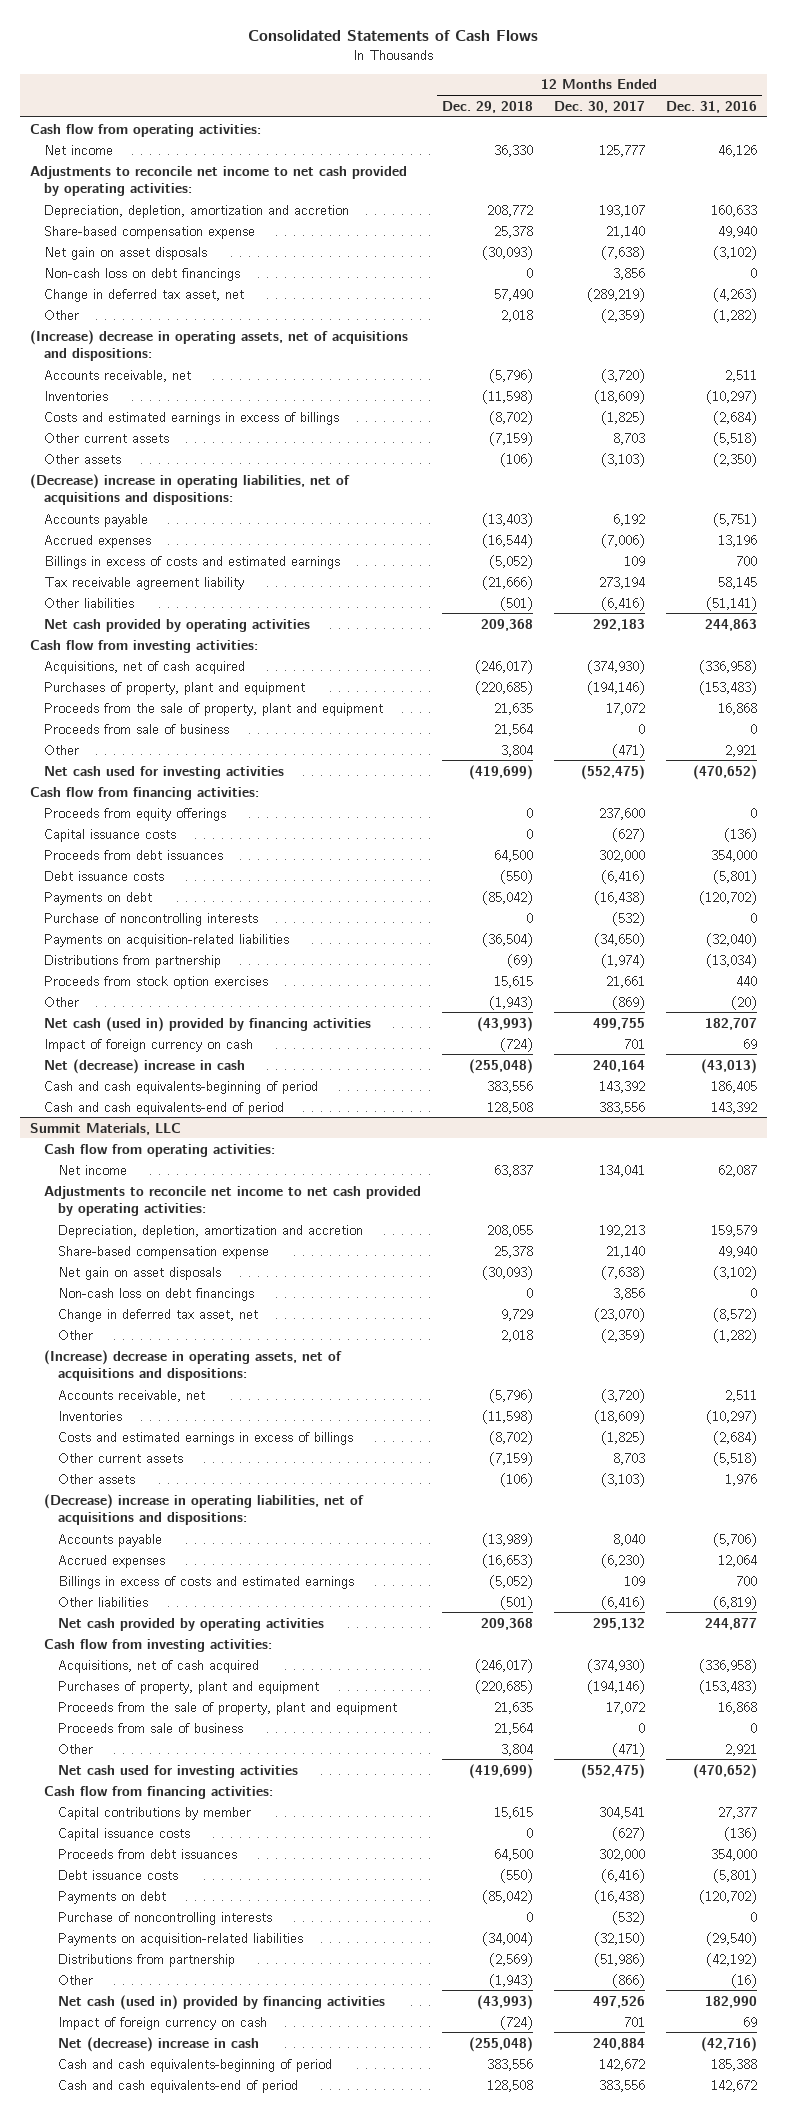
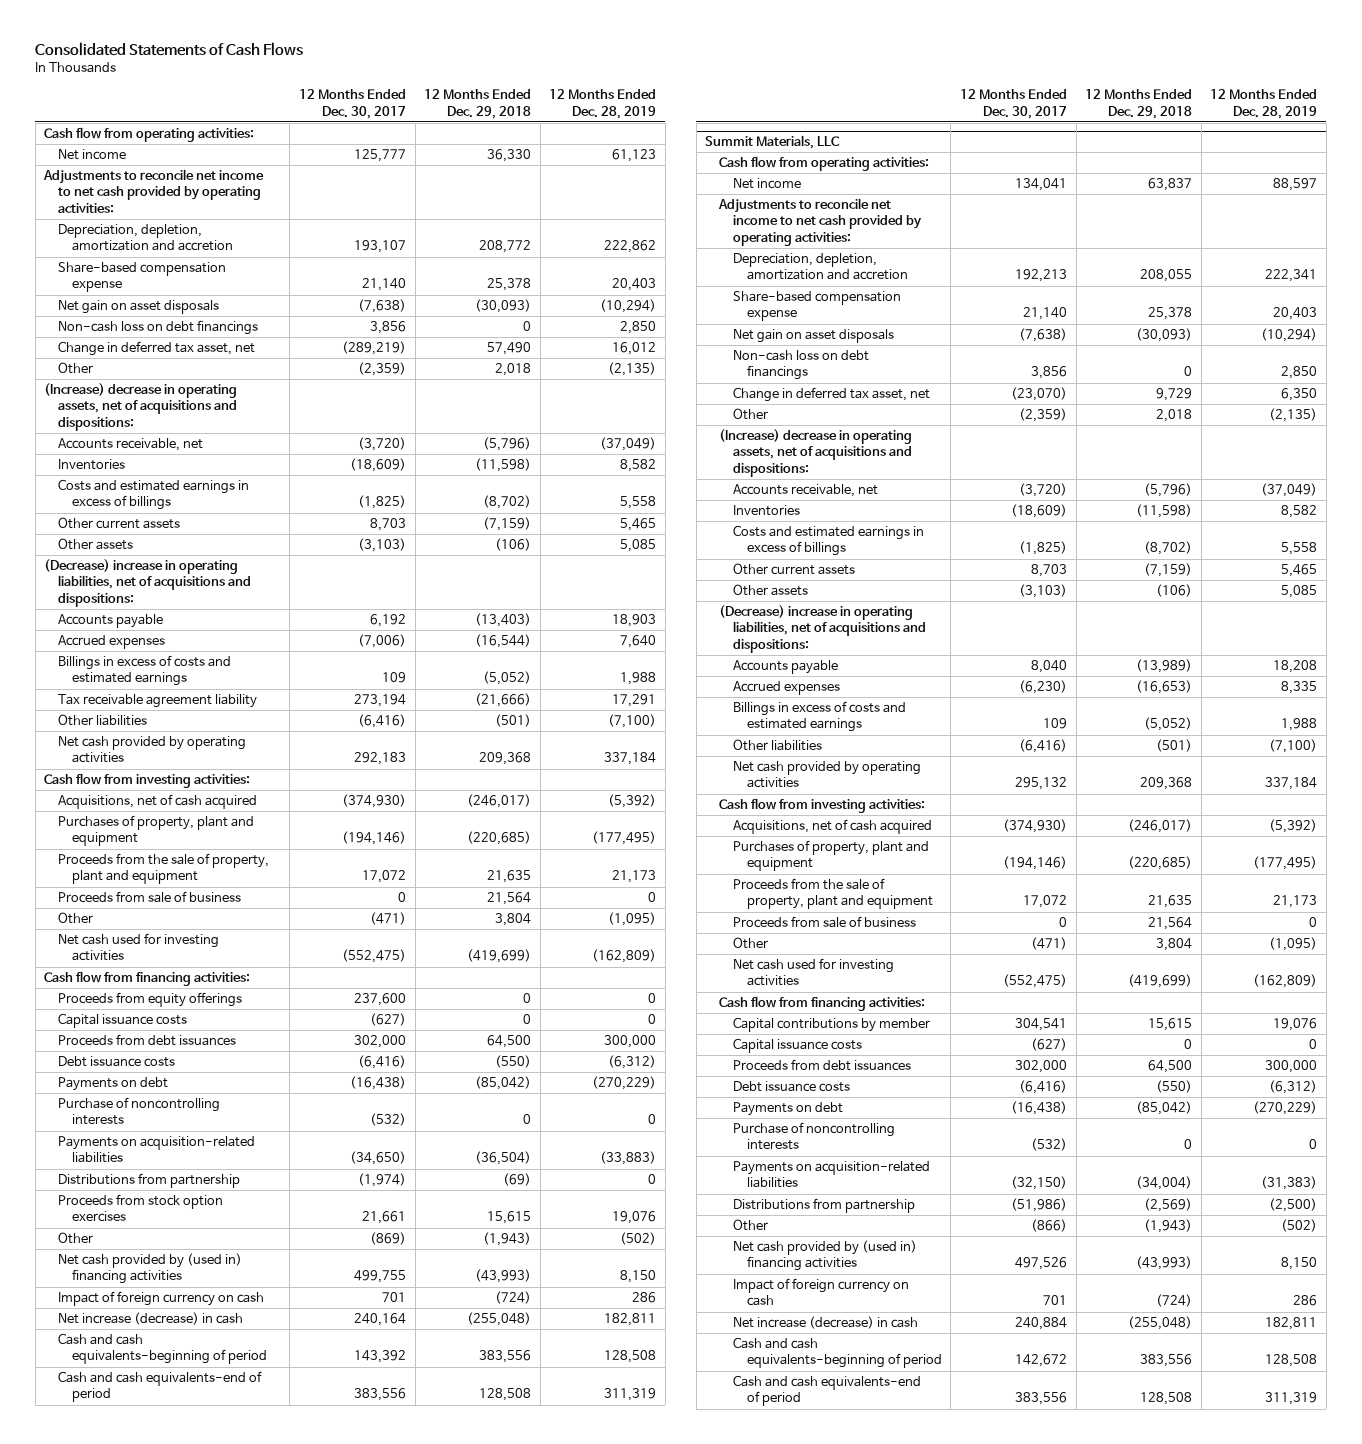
- | 12 Months Ended Dec. 29, 2018 | 12 Months Ended Dec. 30, 2017 | 12 Months Ended Dec. 31, 2016
+ | 12 Months Ended Dec. 30, 2017 | 12 Months Ended Dec. 29, 2018 | 12 Months Ended Dec. 28, 2019
- Net cash (used in) provided by financing activities | (43,993) | 499,755 | 182,707
+ Net cash provided by (used in) financing activities | 499,755 | (43,993) | 8,150
- Net (decrease) increase in cash | (255,048) | 240,164 | (43,013)
+ Net increase (decrease) in cash | 240,164 | (255,048) | 182,811
@ Summit Materials, LLC
- Net cash (used in) provided by financing activities | (43,993) | 497,526 | 182,990
+ Net cash provided by (used in) financing activities | 497,526 | (43,993) | 8,150
- Net (decrease) increase in cash | (255,048) | 240,884 | (42,716)
+ Net increase (decrease) in cash | 240,884 | (255,048) | 182,811

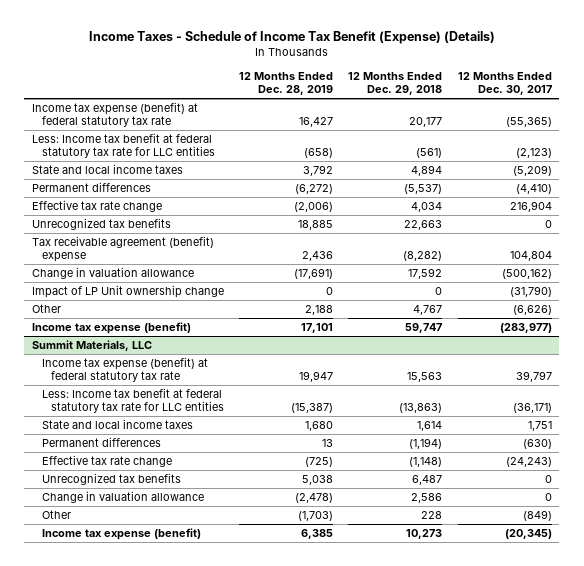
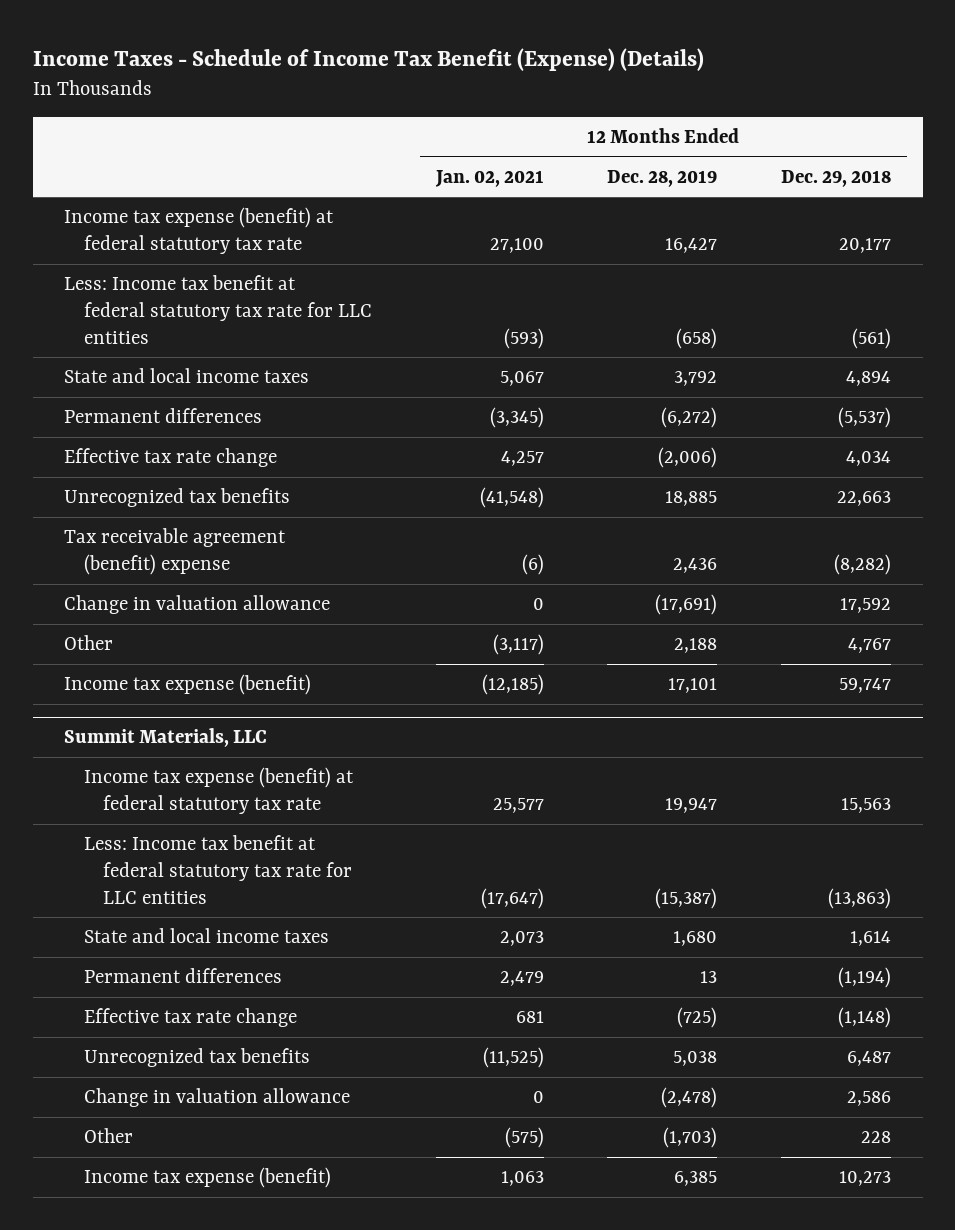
- | 12 Months Ended Dec. 28, 2019 | 12 Months Ended Dec. 29, 2018 | 12 Months Ended Dec. 30, 2017
+ | 12 Months Ended Jan. 02, 2021 | 12 Months Ended Dec. 28, 2019 | 12 Months Ended Dec. 29, 2018
- Impact of LP Unit ownership change | 0 | 0 | (31,790)

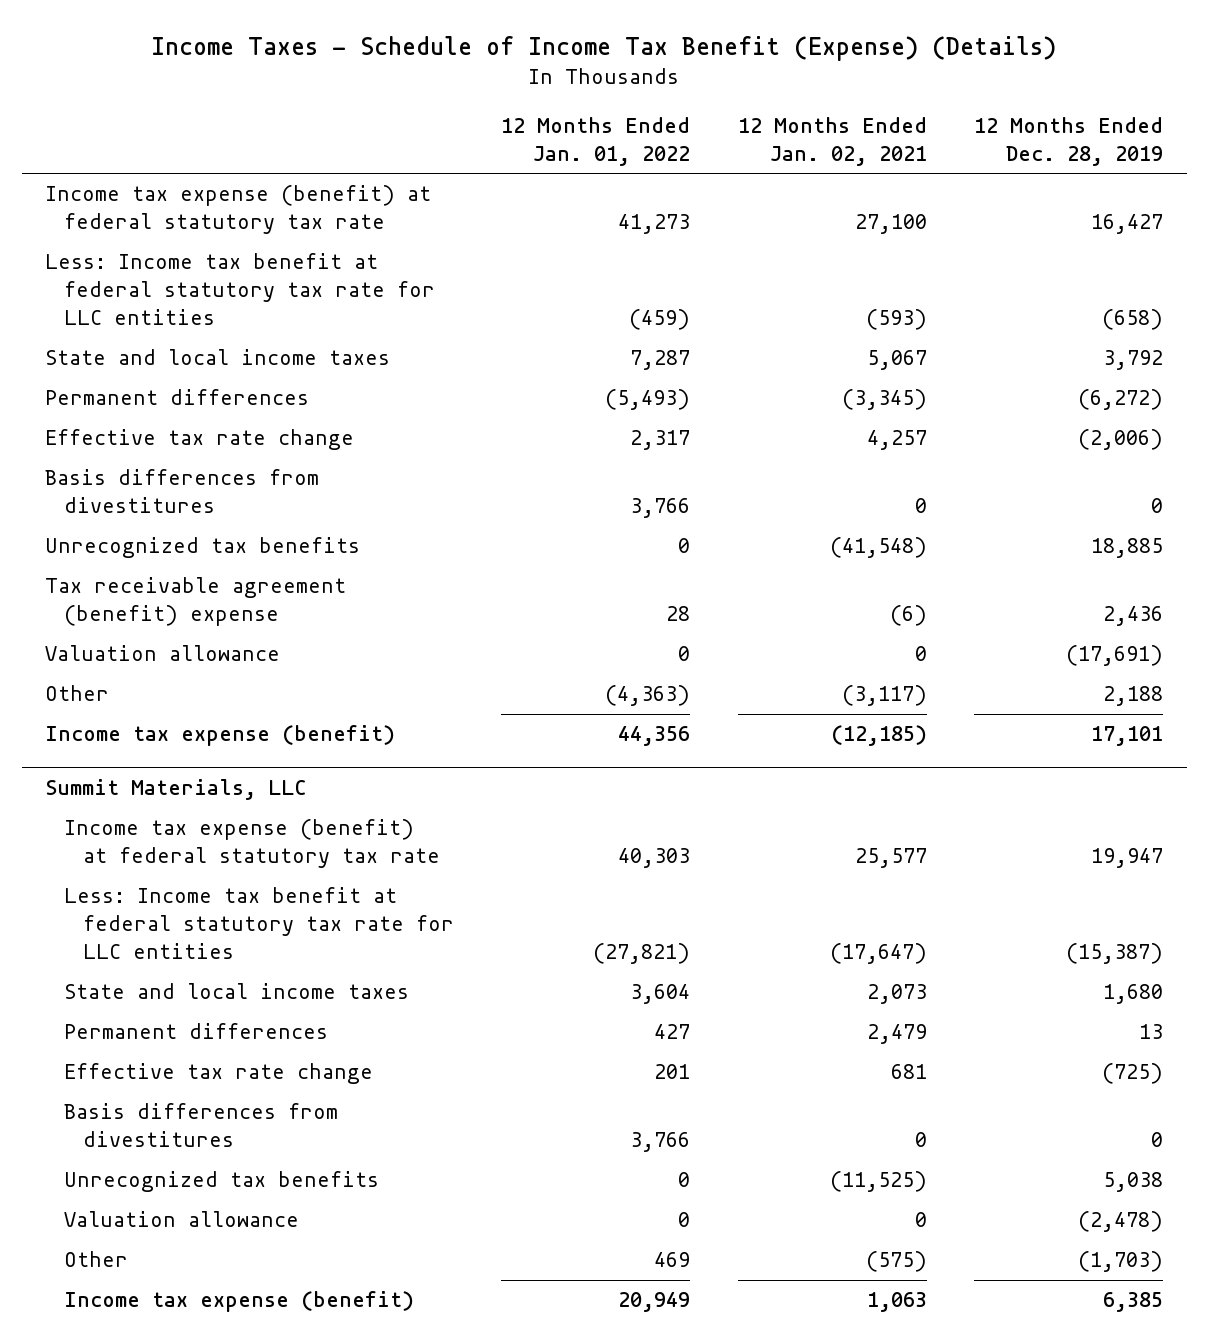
- | 12 Months Ended Jan. 02, 2021 | 12 Months Ended Dec. 28, 2019 | 12 Months Ended Dec. 29, 2018
+ | 12 Months Ended Jan. 01, 2022 | 12 Months Ended Jan. 02, 2021 | 12 Months Ended Dec. 28, 2019
+ Basis differences from divestitures | 3,766 | 0 | 0
- Change in valuation allowance | 0 | (17,691) | 17,592
+ Valuation allowance | 0 | 0 | (17,691)
@ Summit Materials, LLC
+ Basis differences from divestitures | 3,766 | 0 | 0
- Change in valuation allowance | 0 | (2,478) | 2,586
+ Valuation allowance | 0 | 0 | (2,478)

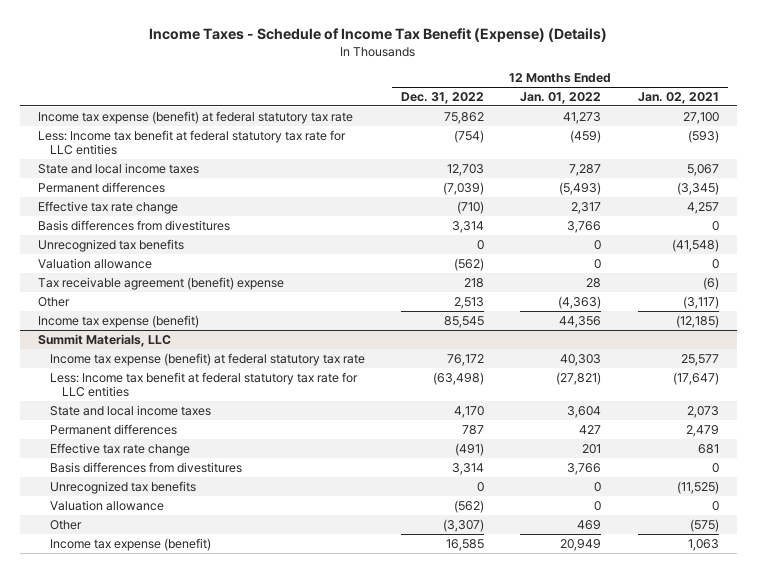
- | 12 Months Ended Jan. 01, 2022 | 12 Months Ended Jan. 02, 2021 | 12 Months Ended Dec. 28, 2019
+ | 12 Months Ended Dec. 31, 2022 | 12 Months Ended Jan. 01, 2022 | 12 Months Ended Jan. 02, 2021
moved down: Tax receivable agreement (benefit) expense | 218 | 28 | (6)

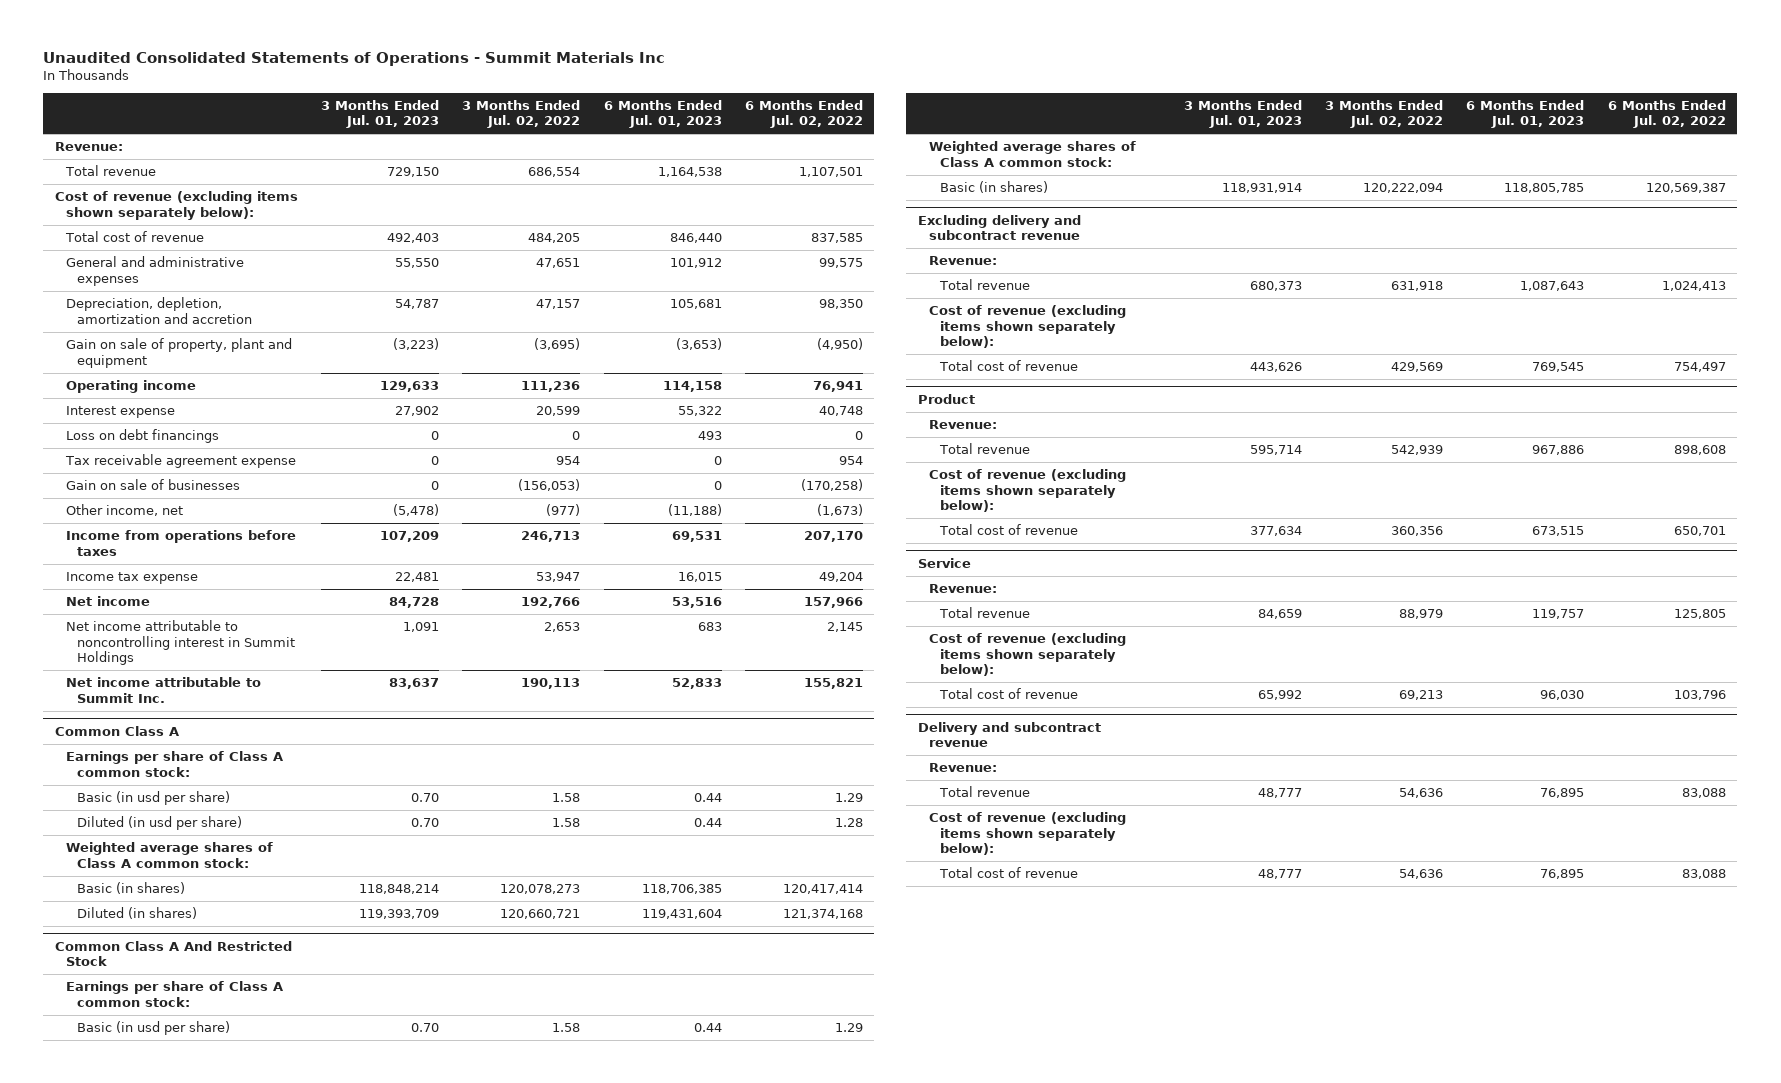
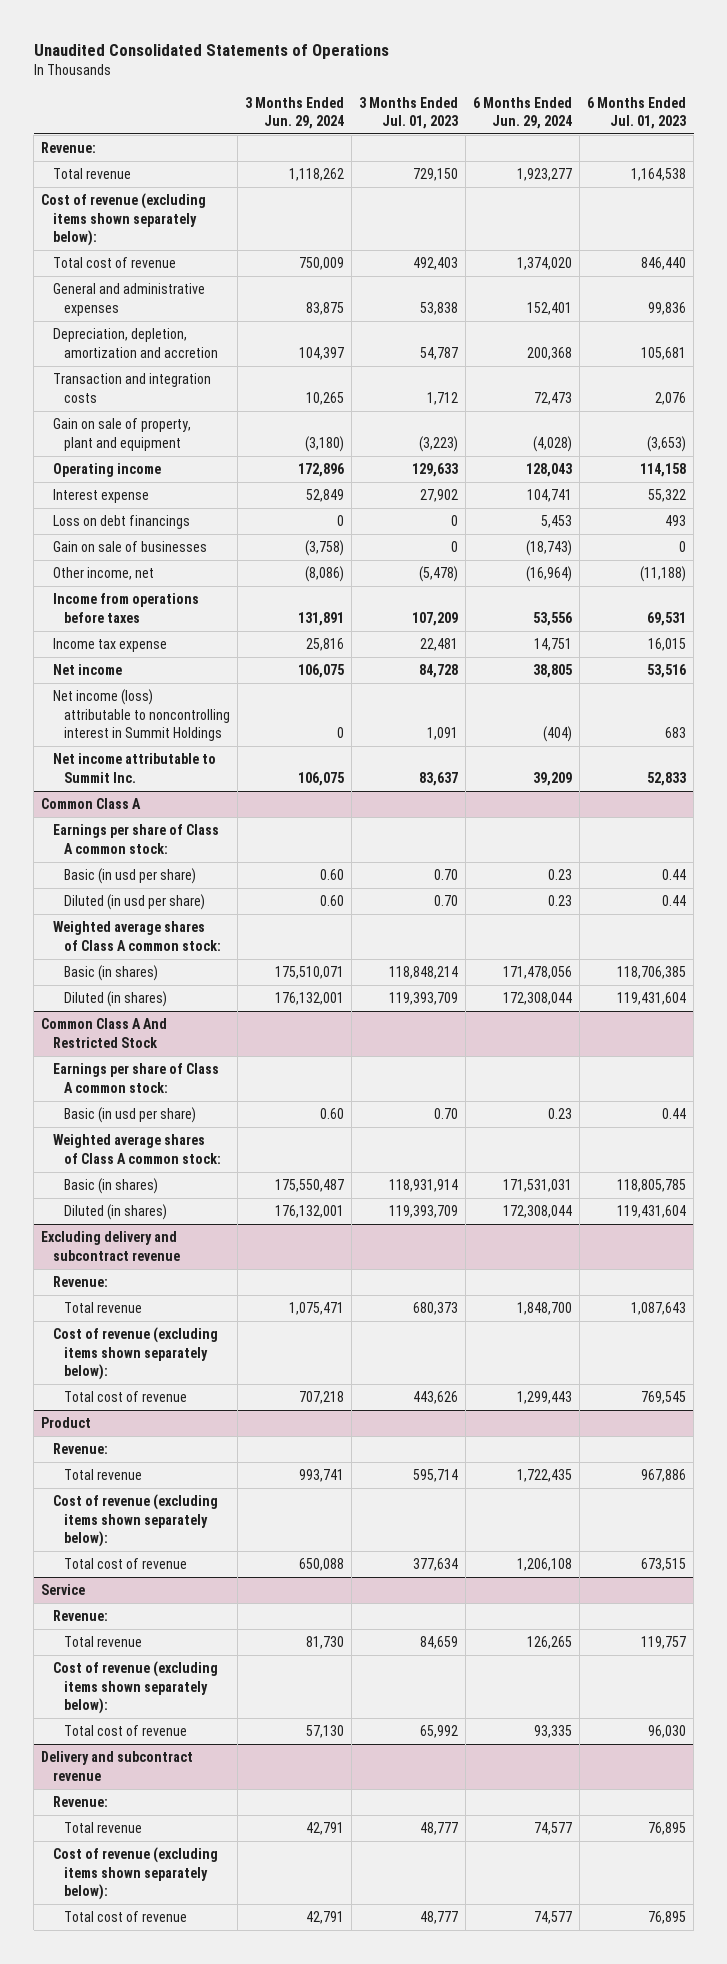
- Unaudited Consolidated Statements of Operations - Summit Materials Inc
+ Unaudited Consolidated Statements of Operations
- | 3 Months Ended Jul. 01, 2023 | 3 Months Ended Jul. 02, 2022 | 6 Months Ended Jul. 01, 2023 | 6 Months Ended Jul. 02, 2022
+ | 3 Months Ended Jun. 29, 2024 | 3 Months Ended Jul. 01, 2023 | 6 Months Ended Jun. 29, 2024 | 6 Months Ended Jul. 01, 2023
- General and administrative expenses | 55,550 | 47,651 | 101,912 | 99,575
+ General and administrative expenses | 83,875 | 53,838 | 152,401 | 99,836
+ Transaction and integration costs | 10,265 | 1,712 | 72,473 | 2,076
- Tax receivable agreement expense | 0 | 954 | 0 | 954
- Net income attributable to noncontrolling interest in Summit Holdings | 1,091 | 2,653 | 683 | 2,145
+ Net income (loss) attributable to noncontrolling interest in Summit Holdings | 0 | 1,091 | (404) | 683
@ Common Class A And Restricted Stock
+ Diluted (in shares) | 176,132,001 | 119,393,709 | 172,308,044 | 119,431,604

